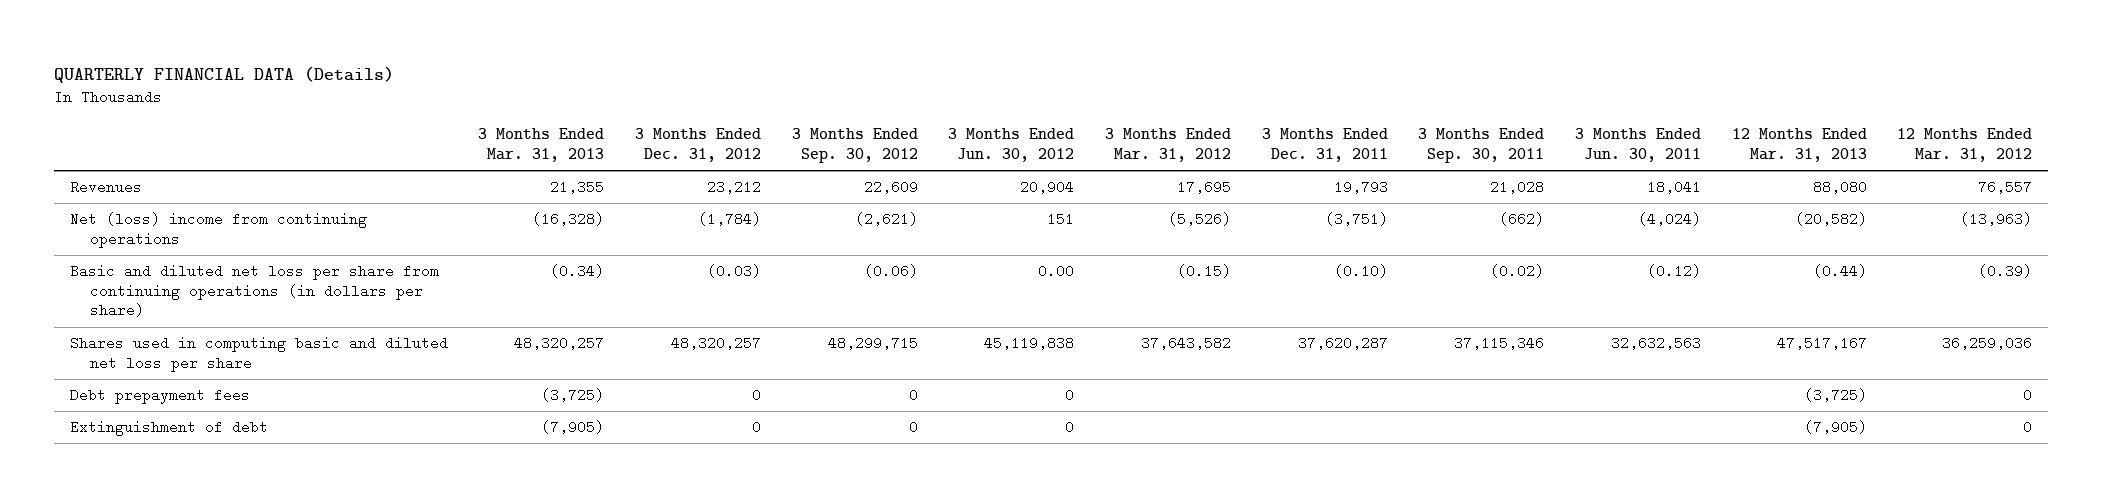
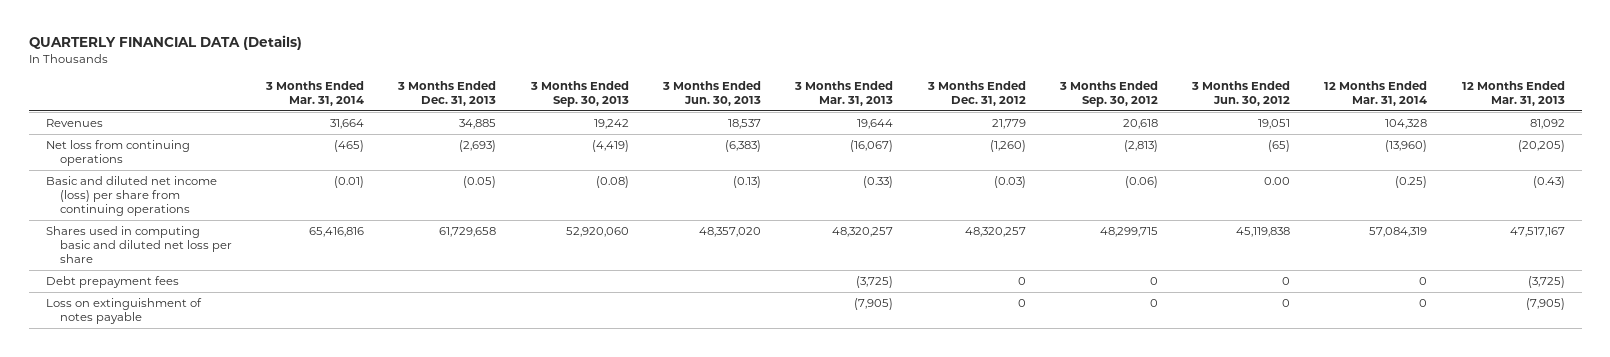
- | 3 Months Ended Mar. 31, 2013 | 3 Months Ended Dec. 31, 2012 | 3 Months Ended Sep. 30, 2012 | 3 Months Ended Jun. 30, 2012 | 3 Months Ended Mar. 31, 2012 | 3 Months Ended Dec. 31, 2011 | 3 Months Ended Sep. 30, 2011 | 3 Months Ended Jun. 30, 2011 | 12 Months Ended Mar. 31, 2013 | 12 Months Ended Mar. 31, 2012
+ | 3 Months Ended Mar. 31, 2014 | 3 Months Ended Dec. 31, 2013 | 3 Months Ended Sep. 30, 2013 | 3 Months Ended Jun. 30, 2013 | 3 Months Ended Mar. 31, 2013 | 3 Months Ended Dec. 31, 2012 | 3 Months Ended Sep. 30, 2012 | 3 Months Ended Jun. 30, 2012 | 12 Months Ended Mar. 31, 2014 | 12 Months Ended Mar. 31, 2013
- Revenues | 21,355 | 23,212 | 22,609 | 20,904 | 17,695 | 19,793 | 21,028 | 18,041 | 88,080 | 76,557
- Net (loss) income from continuing operations | (16,328) | (1,784) | (2,621) | 151 | (5,526) | (3,751) | (662) | (4,024) | (20,582) | (13,963)
- Basic and diluted net loss per share from continuing operations (in dollars per share) | (0.34) | (0.03) | (0.06) | 0.00 | (0.15) | (0.10) | (0.02) | (0.12) | (0.44) | (0.39)
+ Revenues | 31,664 | 34,885 | 19,242 | 18,537 | 19,644 | 21,779 | 20,618 | 19,051 | 104,328 | 81,092
+ Net loss from continuing operations | (465) | (2,693) | (4,419) | (6,383) | (16,067) | (1,260) | (2,813) | (65) | (13,960) | (20,205)
+ Basic and diluted net income (loss) per share from continuing operations | (0.01) | (0.05) | (0.08) | (0.13) | (0.33) | (0.03) | (0.06) | 0.00 | (0.25) | (0.43)
- Extinguishment of debt | (7,905) | 0 | 0 | 0 | | | | | (7,905) | 0
+ Loss on extinguishment of notes payable | | | | | (7,905) | 0 | 0 | 0 | 0 | (7,905)

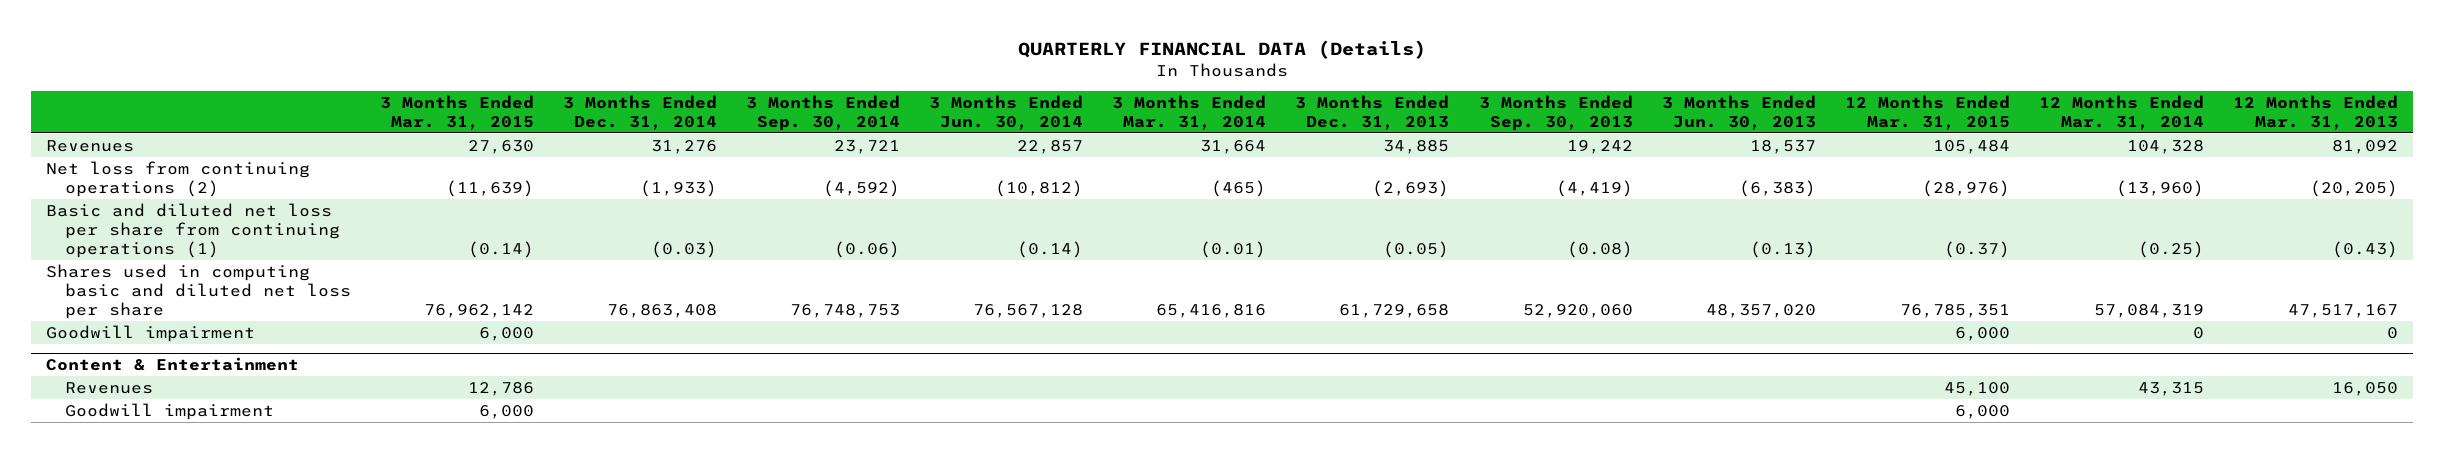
- | 3 Months Ended Mar. 31, 2014 | 3 Months Ended Dec. 31, 2013 | 3 Months Ended Sep. 30, 2013 | 3 Months Ended Jun. 30, 2013 | 3 Months Ended Mar. 31, 2013 | 3 Months Ended Dec. 31, 2012 | 3 Months Ended Sep. 30, 2012 | 3 Months Ended Jun. 30, 2012 | 12 Months Ended Mar. 31, 2014 | 12 Months Ended Mar. 31, 2013
+ | 3 Months Ended Mar. 31, 2015 | 3 Months Ended Dec. 31, 2014 | 3 Months Ended Sep. 30, 2014 | 3 Months Ended Jun. 30, 2014 | 3 Months Ended Mar. 31, 2014 | 3 Months Ended Dec. 31, 2013 | 3 Months Ended Sep. 30, 2013 | 3 Months Ended Jun. 30, 2013 | 12 Months Ended Mar. 31, 2015 | 12 Months Ended Mar. 31, 2014 | 12 Months Ended Mar. 31, 2013
- Net loss from continuing operations | (465) | (2,693) | (4,419) | (6,383) | (16,067) | (1,260) | (2,813) | (65) | (13,960) | (20,205)
- Basic and diluted net income (loss) per share from continuing operations | (0.01) | (0.05) | (0.08) | (0.13) | (0.33) | (0.03) | (0.06) | 0.00 | (0.25) | (0.43)
+ Net loss from continuing operations (2) | (11,639) | (1,933) | (4,592) | (10,812) | (465) | (2,693) | (4,419) | (6,383) | (28,976) | (13,960) | (20,205)
+ Basic and diluted net loss per share from continuing operations (1) | (0.14) | (0.03) | (0.06) | (0.14) | (0.01) | (0.05) | (0.08) | (0.13) | (0.37) | (0.25) | (0.43)
- Debt prepayment fees | | | | | (3,725) | 0 | 0 | 0 | 0 | (3,725)
- Loss on extinguishment of notes payable | | | | | (7,905) | 0 | 0 | 0 | 0 | (7,905)
+ Goodwill impairment | 6,000 | | | | | | | | 6,000 | 0 | 0
+ Content & Entertainment
+ Revenues | 12,786 | | | | | | | | 45,100 | 43,315 | 16,050
+ Goodwill impairment | 6,000 | | | | | | | | 6,000 | |

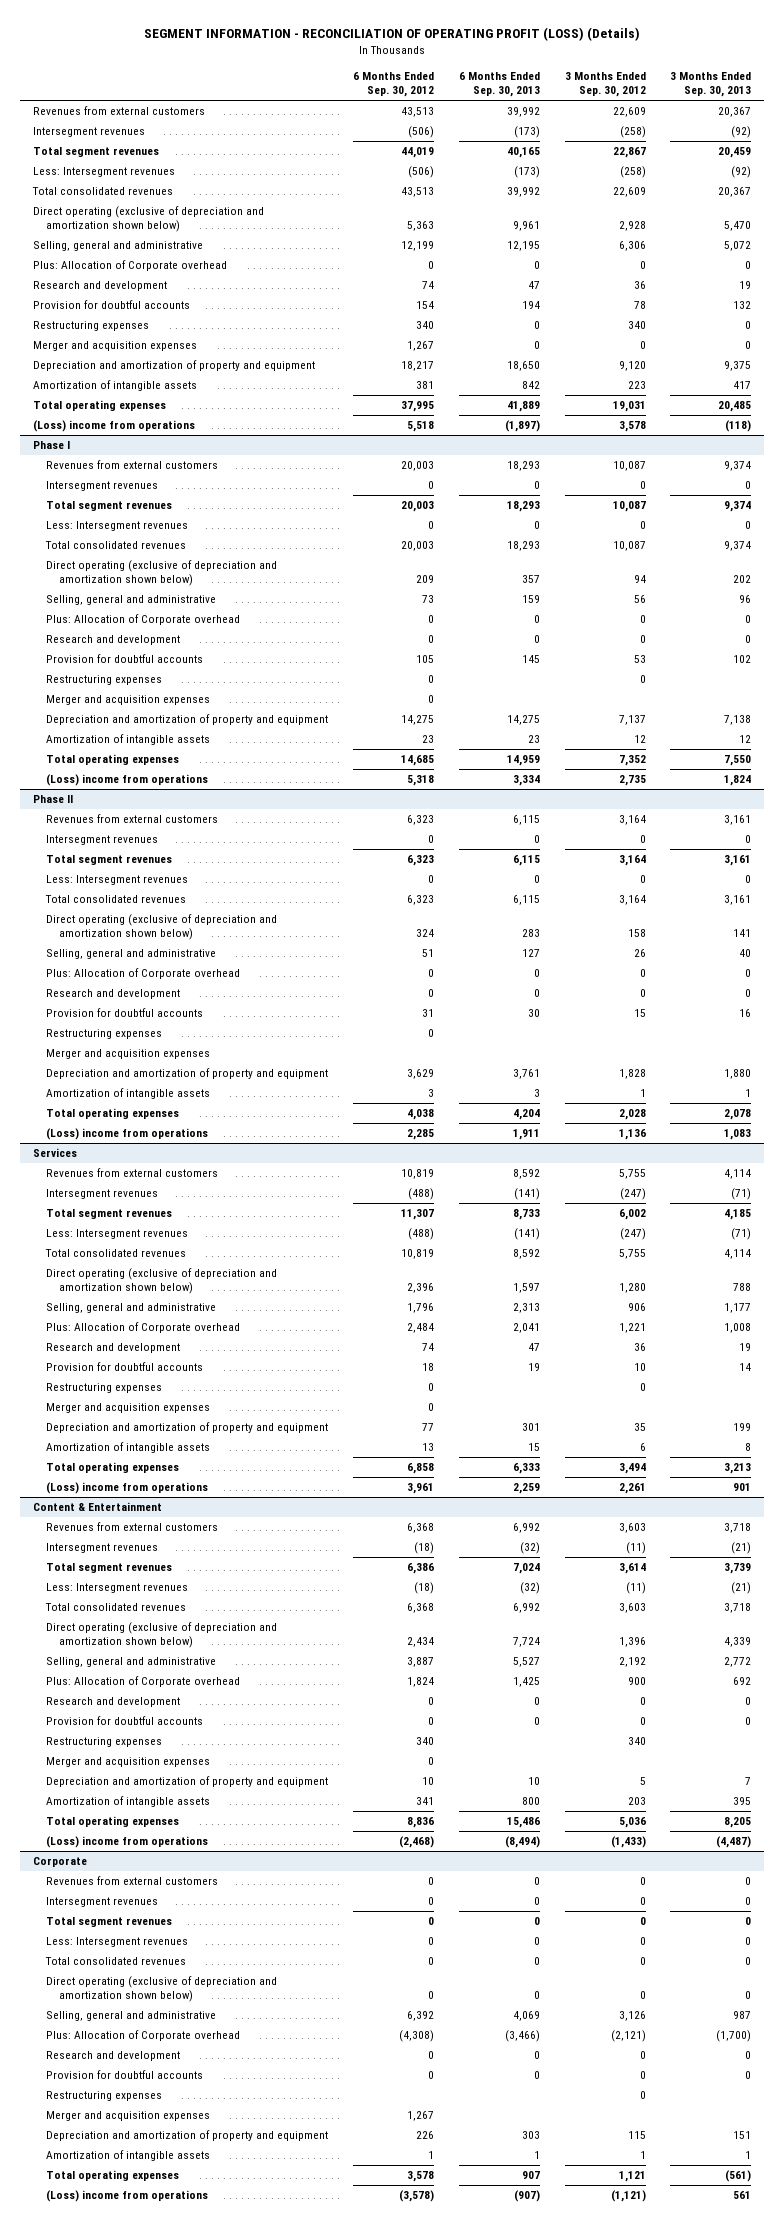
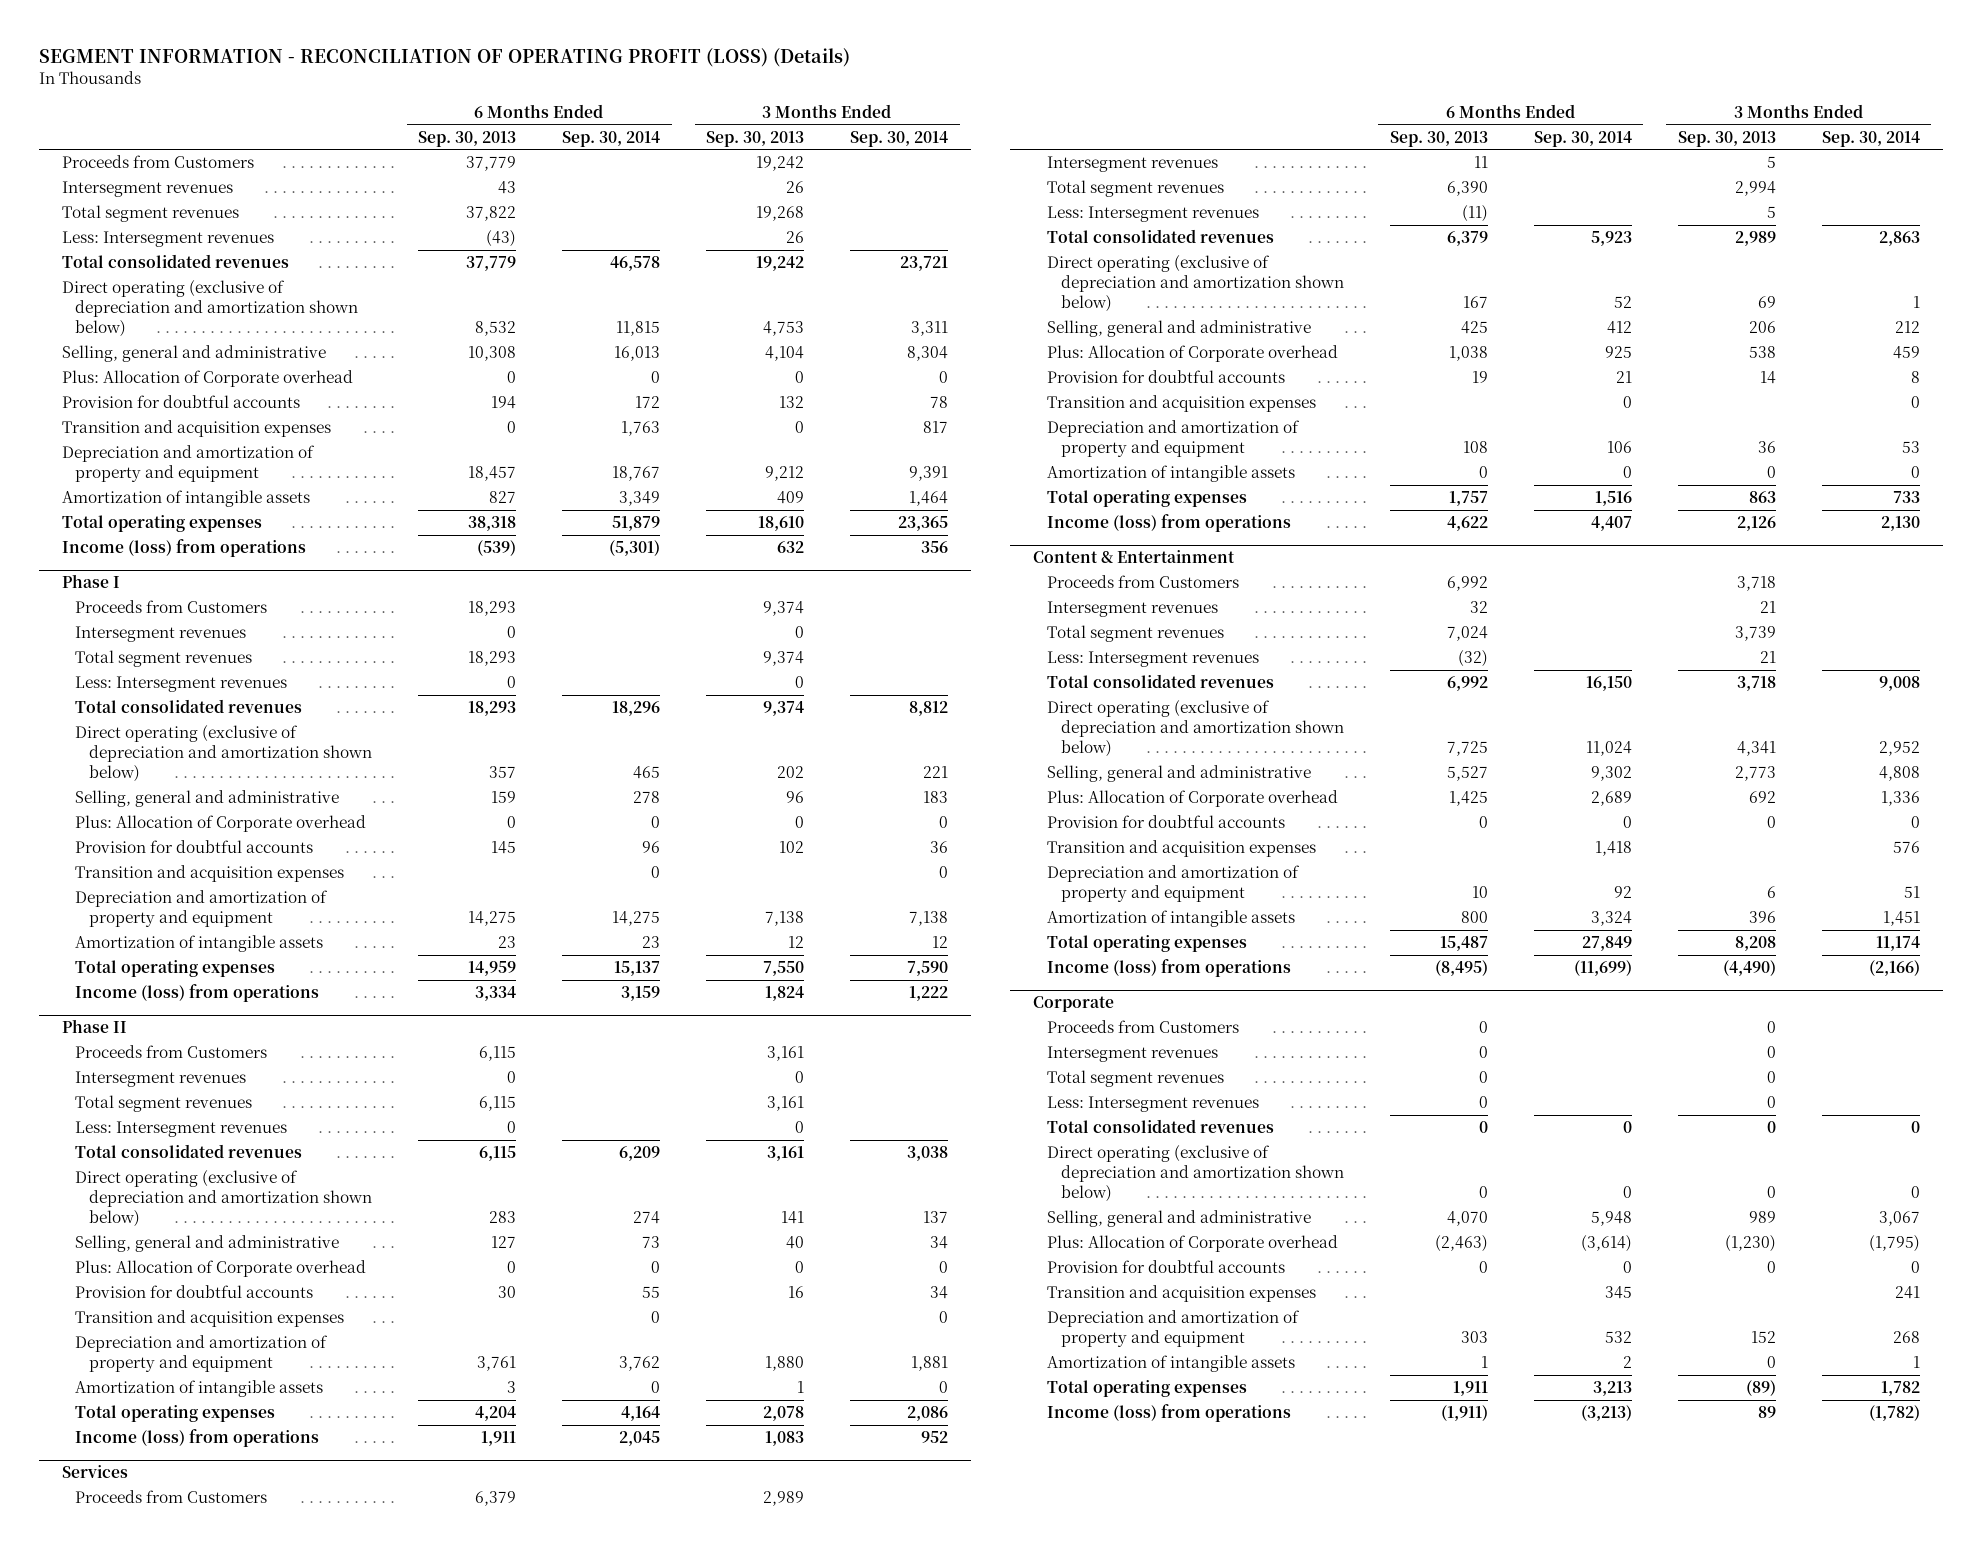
- | 6 Months Ended Sep. 30, 2012 | 6 Months Ended Sep. 30, 2013 | 3 Months Ended Sep. 30, 2012 | 3 Months Ended Sep. 30, 2013
+ | 6 Months Ended Sep. 30, 2013 | 6 Months Ended Sep. 30, 2014 | 3 Months Ended Sep. 30, 2013 | 3 Months Ended Sep. 30, 2014
- Revenues from external customers | 43,513 | 39,992 | 22,609 | 20,367
- Intersegment revenues | (506) | (173) | (258) | (92)
- Total segment revenues | 44,019 | 40,165 | 22,867 | 20,459
- Less: Intersegment revenues | (506) | (173) | (258) | (92)
- Total consolidated revenues | 43,513 | 39,992 | 22,609 | 20,367
- Direct operating (exclusive of depreciation and amortization shown below) | 5,363 | 9,961 | 2,928 | 5,470
- Selling, general and administrative | 12,199 | 12,195 | 6,306 | 5,072
+ Proceeds from Customers | 37,779 | | 19,242 |
+ Intersegment revenues | 43 | | 26 |
+ Total segment revenues | 37,822 | | 19,268 |
+ Less: Intersegment revenues | (43) | | 26 |
+ Total consolidated revenues | 37,779 | 46,578 | 19,242 | 23,721
+ Direct operating (exclusive of depreciation and amortization shown below) | 8,532 | 11,815 | 4,753 | 3,311
+ Selling, general and administrative | 10,308 | 16,013 | 4,104 | 8,304
- Research and development | 74 | 47 | 36 | 19
- Restructuring expenses | 340 | 0 | 340 | 0
- Merger and acquisition expenses | 1,267 | 0 | 0 | 0
- Depreciation and amortization of property and equipment | 18,217 | 18,650 | 9,120 | 9,375
- Amortization of intangible assets | 381 | 842 | 223 | 417
- Total operating expenses | 37,995 | 41,889 | 19,031 | 20,485
- (Loss) income from operations | 5,518 | (1,897) | 3,578 | (118)
+ Transition and acquisition expenses | 0 | 1,763 | 0 | 817
+ Depreciation and amortization of property and equipment | 18,457 | 18,767 | 9,212 | 9,391
+ Amortization of intangible assets | 827 | 3,349 | 409 | 1,464
+ Total operating expenses | 38,318 | 51,879 | 18,610 | 23,365
+ Income (loss) from operations | (539) | (5,301) | 632 | 356
@ Phase I
- Revenues from external customers | 20,003 | 18,293 | 10,087 | 9,374
+ Proceeds from Customers | 18,293 | | 9,374 |
- Research and development | 0 | 0 | 0 | 0
- Restructuring expenses | 0 | | 0 |
- Merger and acquisition expenses | 0 | | |
+ Transition and acquisition expenses | | 0 | | 0
- (Loss) income from operations | 5,318 | 3,334 | 2,735 | 1,824
+ Income (loss) from operations | 3,334 | 3,159 | 1,824 | 1,222
@ Phase II
- Revenues from external customers | 6,323 | 6,115 | 3,164 | 3,161
+ Proceeds from Customers | 6,115 | | 3,161 |
- Research and development | 0 | 0 | 0 | 0
- Restructuring expenses | 0 | | |
- Merger and acquisition expenses
+ Transition and acquisition expenses | | 0 | | 0
- (Loss) income from operations | 2,285 | 1,911 | 1,136 | 1,083
+ Income (loss) from operations | 1,911 | 2,045 | 1,083 | 952
@ Services
- Revenues from external customers | 10,819 | 8,592 | 5,755 | 4,114
- Intersegment revenues | (488) | (141) | (247) | (71)
- Total segment revenues | 11,307 | 8,733 | 6,002 | 4,185
- Less: Intersegment revenues | (488) | (141) | (247) | (71)
- Total consolidated revenues | 10,819 | 8,592 | 5,755 | 4,114
- Direct operating (exclusive of depreciation and amortization shown below) | 2,396 | 1,597 | 1,280 | 788
- Selling, general and administrative | 1,796 | 2,313 | 906 | 1,177
- Plus: Allocation of Corporate overhead | 2,484 | 2,041 | 1,221 | 1,008
- Research and development | 74 | 47 | 36 | 19
+ Proceeds from Customers | 6,379 | | 2,989 |
+ Intersegment revenues | 11 | | 5 |
+ Total segment revenues | 6,390 | | 2,994 |
+ Less: Intersegment revenues | (11) | | 5 |
+ Total consolidated revenues | 6,379 | 5,923 | 2,989 | 2,863
+ Direct operating (exclusive of depreciation and amortization shown below) | 167 | 52 | 69 | 1
+ Selling, general and administrative | 425 | 412 | 206 | 212
+ Plus: Allocation of Corporate overhead | 1,038 | 925 | 538 | 459
- Restructuring expenses | 0 | | 0 |
- Merger and acquisition expenses | 0 | | |
- Depreciation and amortization of property and equipment | 77 | 301 | 35 | 199
- Amortization of intangible assets | 13 | 15 | 6 | 8
- Total operating expenses | 6,858 | 6,333 | 3,494 | 3,213
- (Loss) income from operations | 3,961 | 2,259 | 2,261 | 901
+ Transition and acquisition expenses | | 0 | | 0
+ Depreciation and amortization of property and equipment | 108 | 106 | 36 | 53
+ Amortization of intangible assets | 0 | 0 | 0 | 0
+ Total operating expenses | 1,757 | 1,516 | 863 | 733
+ Income (loss) from operations | 4,622 | 4,407 | 2,126 | 2,130
@ Content & Entertainment
- Revenues from external customers | 6,368 | 6,992 | 3,603 | 3,718
- Intersegment revenues | (18) | (32) | (11) | (21)
+ Proceeds from Customers | 6,992 | | 3,718 |
+ Intersegment revenues | 32 | | 21 |
- Less: Intersegment revenues | (18) | (32) | (11) | (21)
+ Less: Intersegment revenues | (32) | | 21 |
- Direct operating (exclusive of depreciation and amortization shown below) | 2,434 | 7,724 | 1,396 | 4,339
- Selling, general and administrative | 3,887 | 5,527 | 2,192 | 2,772
+ Direct operating (exclusive of depreciation and amortization shown below) | 7,725 | 11,024 | 4,341 | 2,952
+ Selling, general and administrative | 5,527 | 9,302 | 2,773 | 4,808
- Research and development | 0 | 0 | 0 | 0
- Restructuring expenses | 340 | | 340 |
- Merger and acquisition expenses | 0 | | |
- Depreciation and amortization of property and equipment | 10 | 10 | 5 | 7
- Amortization of intangible assets | 341 | 800 | 203 | 395
- Total operating expenses | 8,836 | 15,486 | 5,036 | 8,205
- (Loss) income from operations | (2,468) | (8,494) | (1,433) | (4,487)
+ Transition and acquisition expenses | | 1,418 | | 576
+ Depreciation and amortization of property and equipment | 10 | 92 | 6 | 51
+ Amortization of intangible assets | 800 | 3,324 | 396 | 1,451
+ Total operating expenses | 15,487 | 27,849 | 8,208 | 11,174
+ Income (loss) from operations | (8,495) | (11,699) | (4,490) | (2,166)
@ Corporate
- Revenues from external customers | 0 | 0 | 0 | 0
+ Proceeds from Customers | 0 | | 0 |
- Selling, general and administrative | 6,392 | 4,069 | 3,126 | 987
- Plus: Allocation of Corporate overhead | (4,308) | (3,466) | (2,121) | (1,700)
- Research and development | 0 | 0 | 0 | 0
+ Selling, general and administrative | 4,070 | 5,948 | 989 | 3,067
+ Plus: Allocation of Corporate overhead | (2,463) | (3,614) | (1,230) | (1,795)
- Restructuring expenses | | | 0 |
- Merger and acquisition expenses | 1,267 | | |
- Depreciation and amortization of property and equipment | 226 | 303 | 115 | 151
- Amortization of intangible assets | 1 | 1 | 1 | 1
- Total operating expenses | 3,578 | 907 | 1,121 | (561)
- (Loss) income from operations | (3,578) | (907) | (1,121) | 561
+ Transition and acquisition expenses | | 345 | | 241
+ Depreciation and amortization of property and equipment | 303 | 532 | 152 | 268
+ Amortization of intangible assets | 1 | 2 | 0 | 1
+ Total operating expenses | 1,911 | 3,213 | (89) | 1,782
+ Income (loss) from operations | (1,911) | (3,213) | 89 | (1,782)

